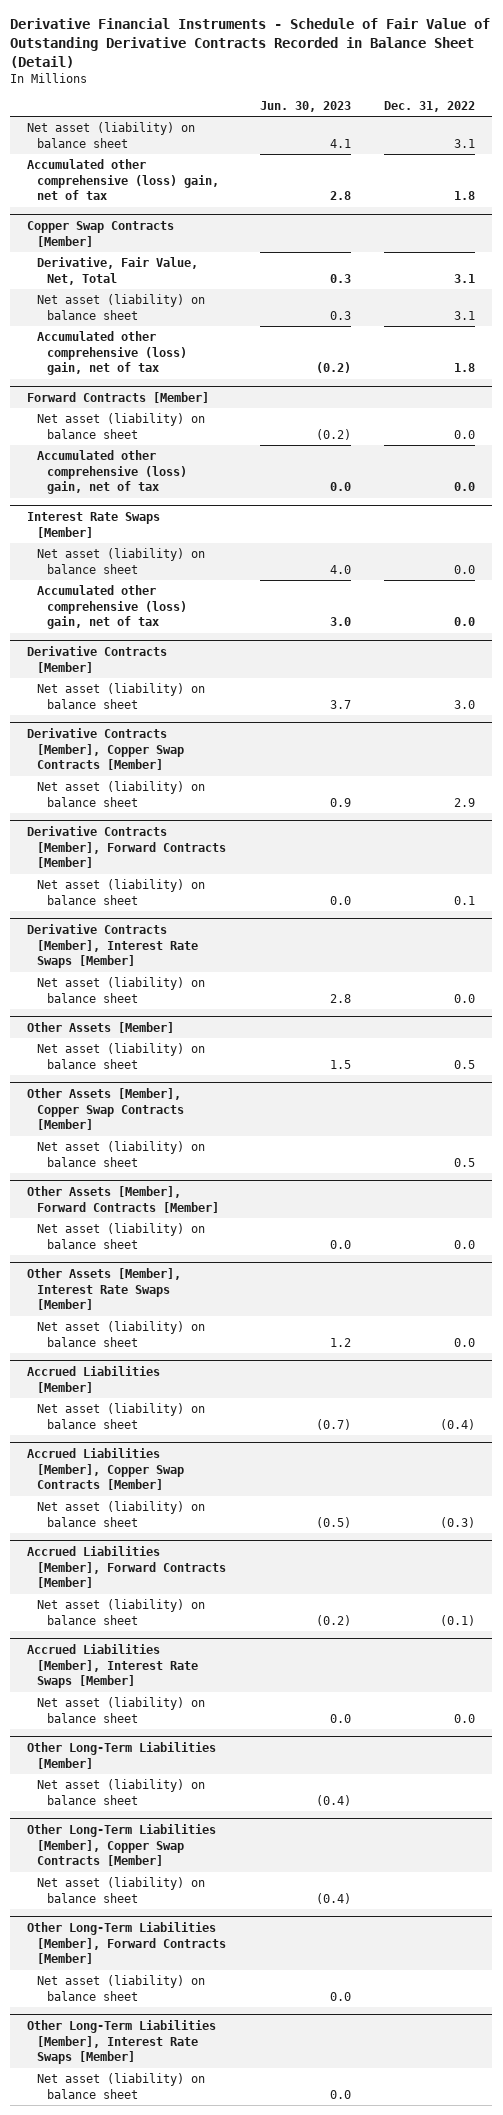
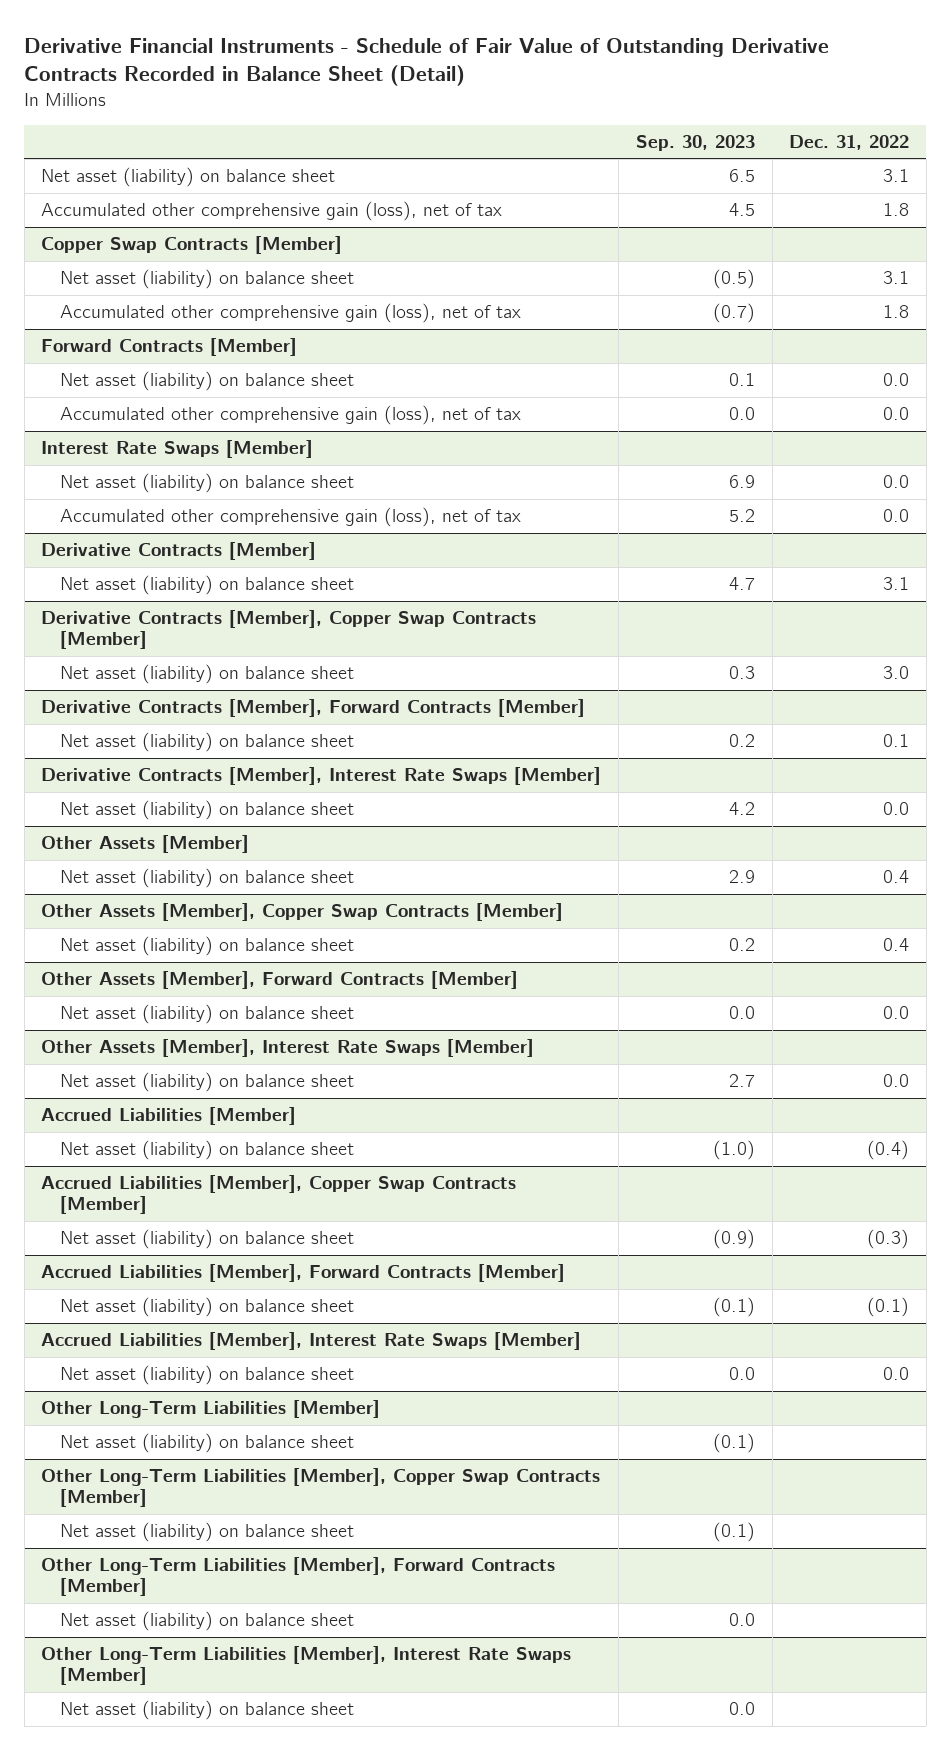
- | Jun. 30, 2023 | Dec. 31, 2022
+ | Sep. 30, 2023 | Dec. 31, 2022
- Accumulated other comprehensive (loss) gain, net of tax | 2.8 | 1.8
+ Accumulated other comprehensive gain (loss), net of tax | 4.5 | 1.8
@ Copper Swap Contracts [Member]
- Derivative, Fair Value, Net, Total | 0.3 | 3.1
- Accumulated other comprehensive (loss) gain, net of tax | (0.2) | 1.8
+ Accumulated other comprehensive gain (loss), net of tax | (0.7) | 1.8
@ Forward Contracts [Member]
- Accumulated other comprehensive (loss) gain, net of tax | 0.0 | 0.0
+ Accumulated other comprehensive gain (loss), net of tax | 0.0 | 0.0
@ Interest Rate Swaps [Member]
- Accumulated other comprehensive (loss) gain, net of tax | 3.0 | 0.0
+ Accumulated other comprehensive gain (loss), net of tax | 5.2 | 0.0
@ Derivative Contracts [Member]
- Net asset (liability) on balance sheet | 3.7 | 3.0
+ Net asset (liability) on balance sheet | 4.7 | 3.1
@ Derivative Contracts [Member], Copper Swap Contracts [Member]
- Net asset (liability) on balance sheet | 0.9 | 2.9
+ Net asset (liability) on balance sheet | 0.3 | 3.0
@ Other Assets [Member]
- Net asset (liability) on balance sheet | 1.5 | 0.5
+ Net asset (liability) on balance sheet | 2.9 | 0.4
@ Other Assets [Member], Copper Swap Contracts [Member]
- Net asset (liability) on balance sheet | | 0.5
+ Net asset (liability) on balance sheet | 0.2 | 0.4

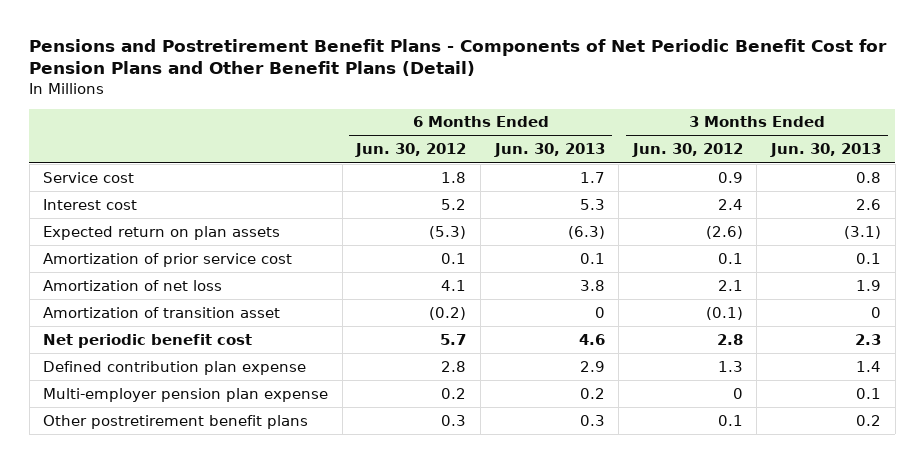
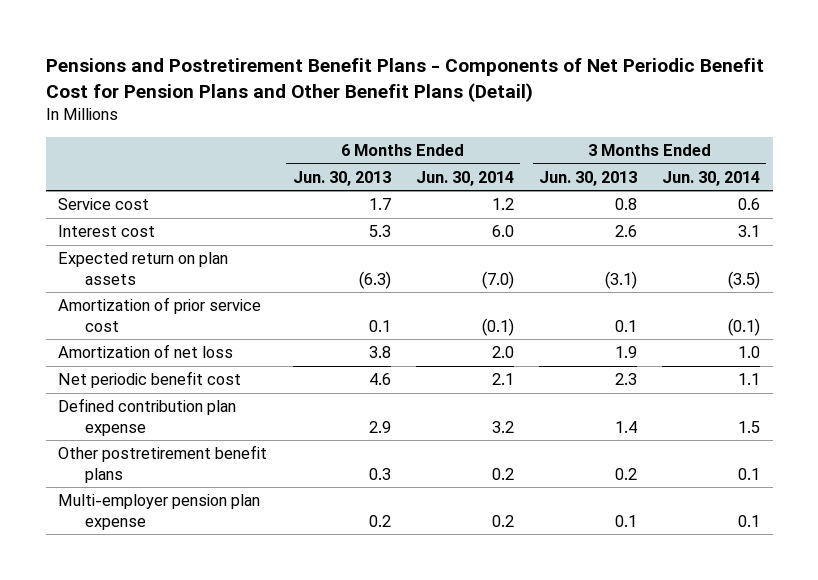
- | 6 Months Ended Jun. 30, 2012 | 6 Months Ended Jun. 30, 2013 | 3 Months Ended Jun. 30, 2012 | 3 Months Ended Jun. 30, 2013
+ | 6 Months Ended Jun. 30, 2013 | 6 Months Ended Jun. 30, 2014 | 3 Months Ended Jun. 30, 2013 | 3 Months Ended Jun. 30, 2014
- Amortization of transition asset | (0.2) | 0 | (0.1) | 0
moved down: Multi-employer pension plan expense | 0.2 | 0.2 | 0.1 | 0.1

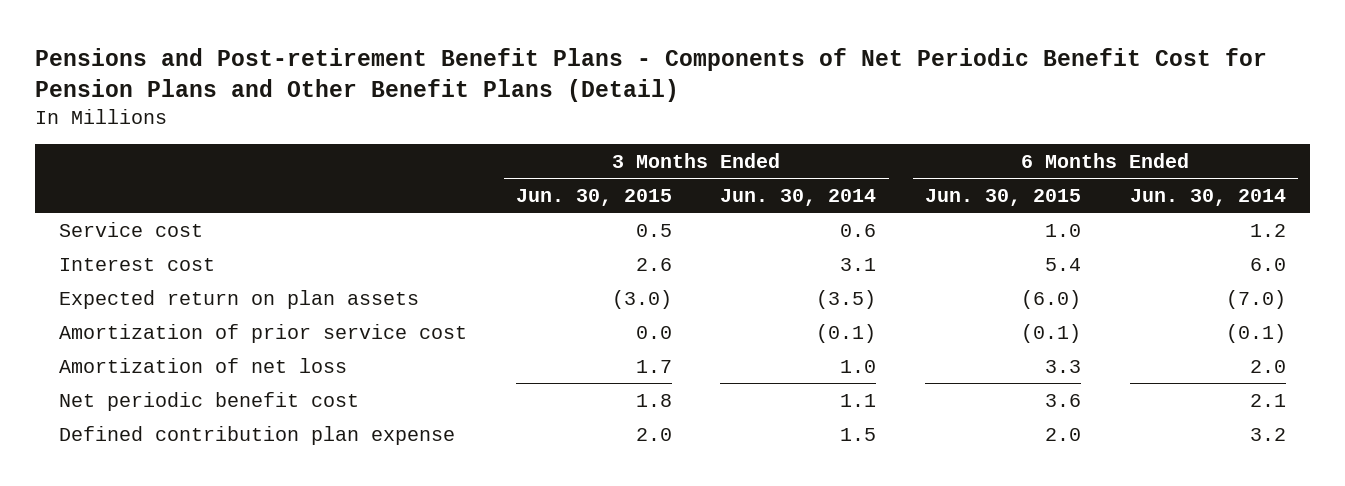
- Pensions and Postretirement Benefit Plans - Components of Net Periodic Benefit Cost for Pension Plans and Other Benefit Plans (Detail)
+ Pensions and Post-retirement Benefit Plans - Components of Net Periodic Benefit Cost for Pension Plans and Other Benefit Plans (Detail)
- | 6 Months Ended Jun. 30, 2013 | 6 Months Ended Jun. 30, 2014 | 3 Months Ended Jun. 30, 2013 | 3 Months Ended Jun. 30, 2014
+ | 3 Months Ended Jun. 30, 2015 | 3 Months Ended Jun. 30, 2014 | 6 Months Ended Jun. 30, 2015 | 6 Months Ended Jun. 30, 2014
- Other postretirement benefit plans | 0.3 | 0.2 | 0.2 | 0.1
- Multi-employer pension plan expense | 0.2 | 0.2 | 0.1 | 0.1

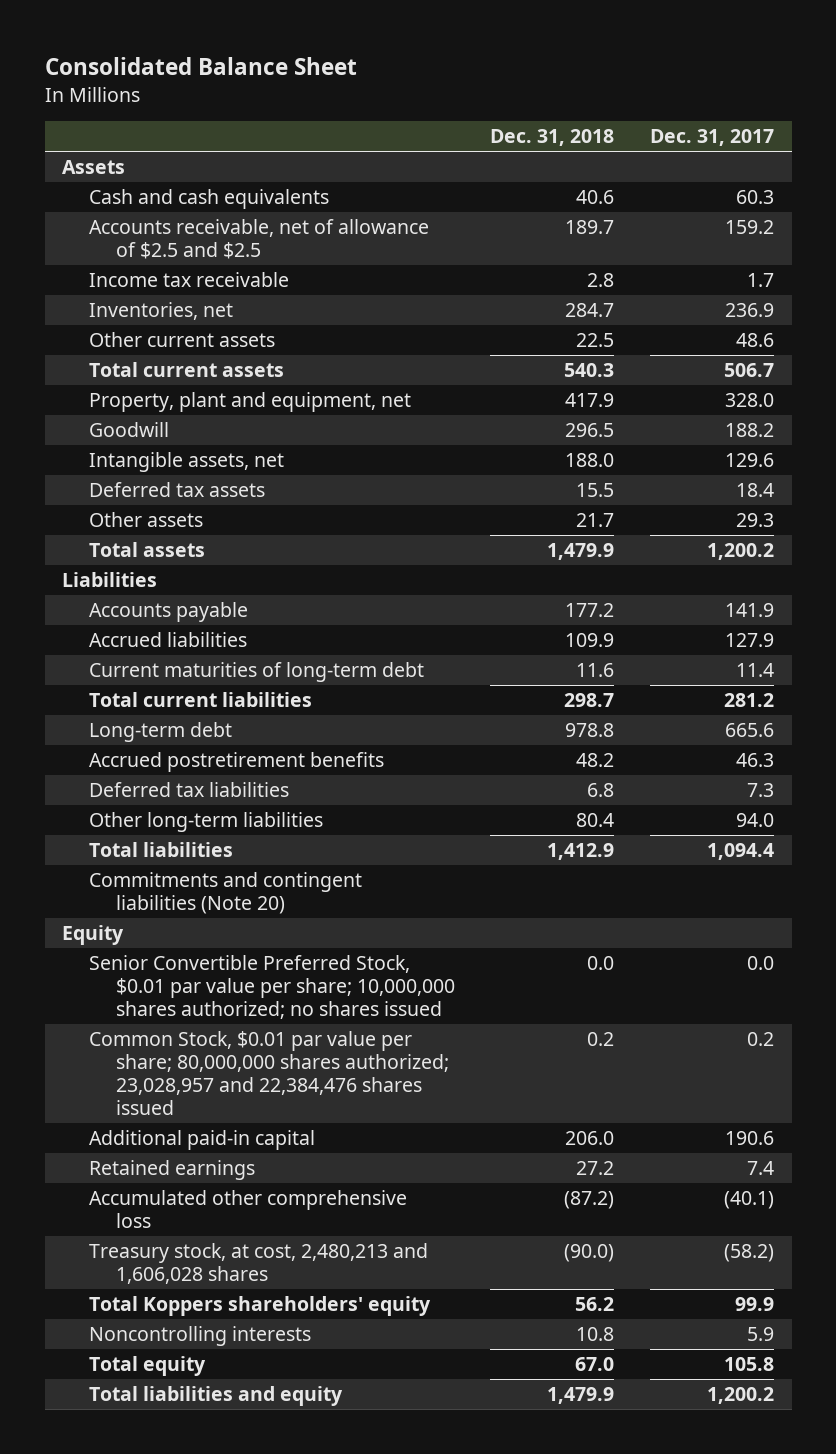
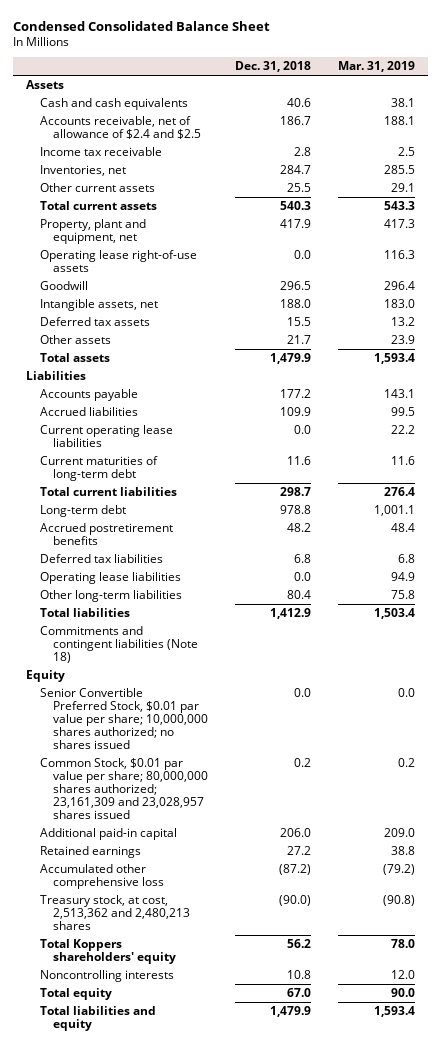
- Consolidated Balance Sheet
+ Condensed Consolidated Balance Sheet
- | Dec. 31, 2018 | Dec. 31, 2017
+ | Dec. 31, 2018 | Mar. 31, 2019
- Accounts receivable, net of allowance of $2.5 and $2.5 | 189.7 | 159.2
+ Accounts receivable, net of allowance of $2.4 and $2.5 | 186.7 | 188.1
- Other current assets | 22.5 | 48.6
+ Other current assets | 25.5 | 29.1
+ Operating lease right-of-use assets | 0.0 | 116.3
+ Current operating lease liabilities | 0.0 | 22.2
+ Operating lease liabilities | 0.0 | 94.9
- Commitments and contingent liabilities (Note 20)
+ Commitments and contingent liabilities (Note 18)
- Common Stock, $0.01 par value per share; 80,000,000 shares authorized; 23,028,957 and 22,384,476 shares issued | 0.2 | 0.2
+ Common Stock, $0.01 par value per share; 80,000,000 shares authorized; 23,161,309 and 23,028,957 shares issued | 0.2 | 0.2
- Treasury stock, at cost, 2,480,213 and 1,606,028 shares | (90.0) | (58.2)
+ Treasury stock, at cost, 2,513,362 and 2,480,213 shares | (90.0) | (90.8)

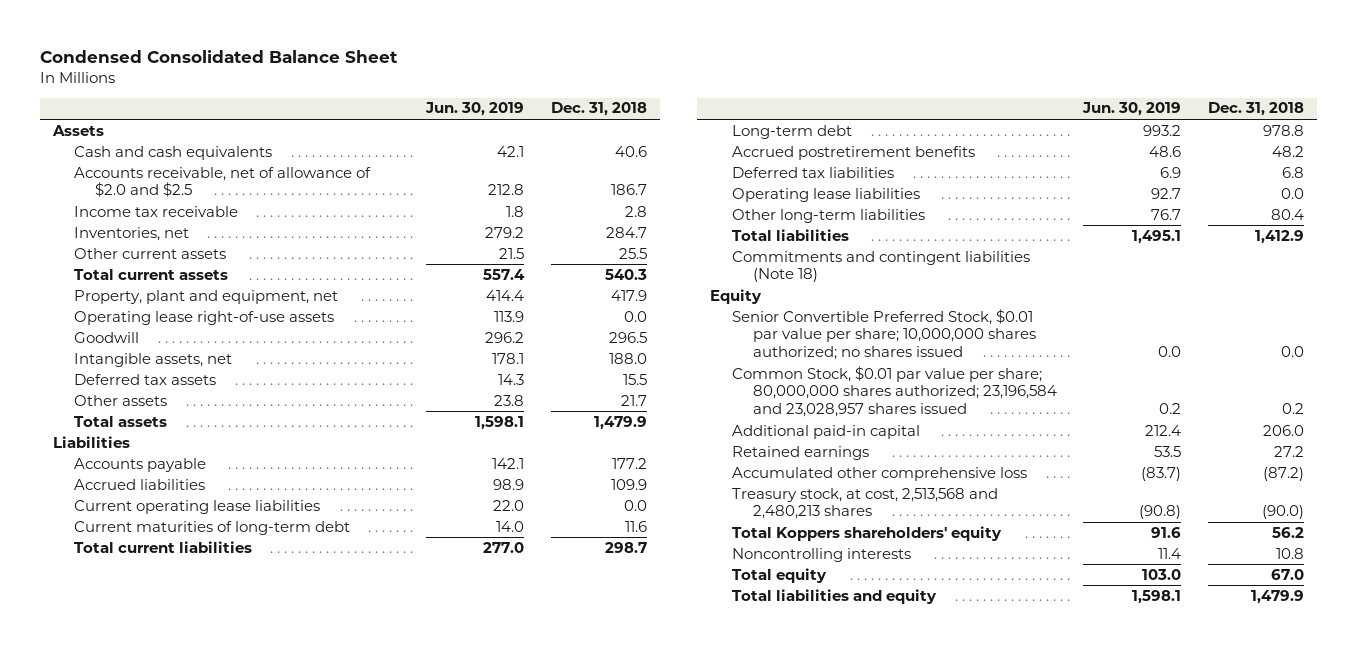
- | Dec. 31, 2018 | Mar. 31, 2019
+ | Jun. 30, 2019 | Dec. 31, 2018
- Accounts receivable, net of allowance of $2.4 and $2.5 | 186.7 | 188.1
+ Accounts receivable, net of allowance of $2.0 and $2.5 | 212.8 | 186.7
- Common Stock, $0.01 par value per share; 80,000,000 shares authorized; 23,161,309 and 23,028,957 shares issued | 0.2 | 0.2
+ Common Stock, $0.01 par value per share; 80,000,000 shares authorized; 23,196,584 and 23,028,957 shares issued | 0.2 | 0.2
- Treasury stock, at cost, 2,513,362 and 2,480,213 shares | (90.0) | (90.8)
+ Treasury stock, at cost, 2,513,568 and 2,480,213 shares | (90.8) | (90.0)

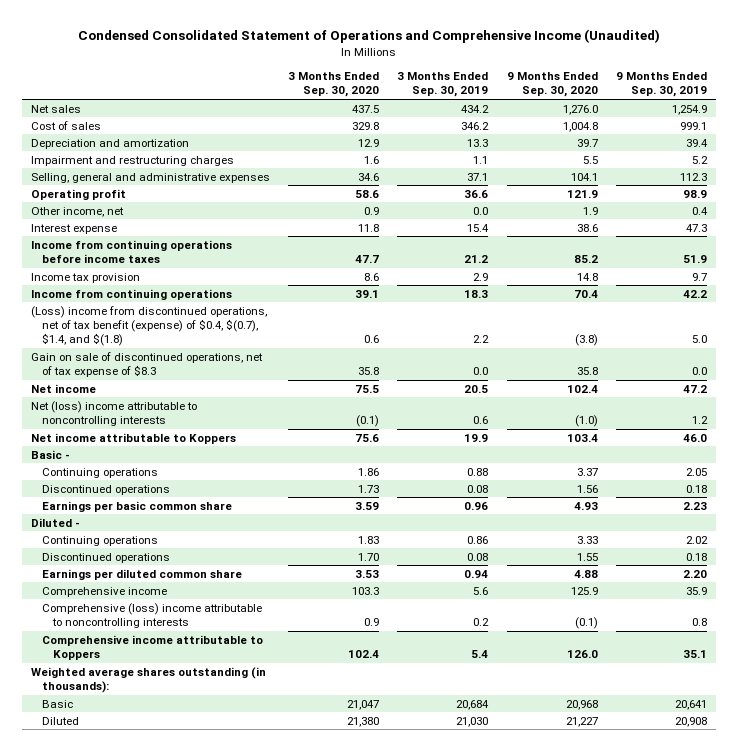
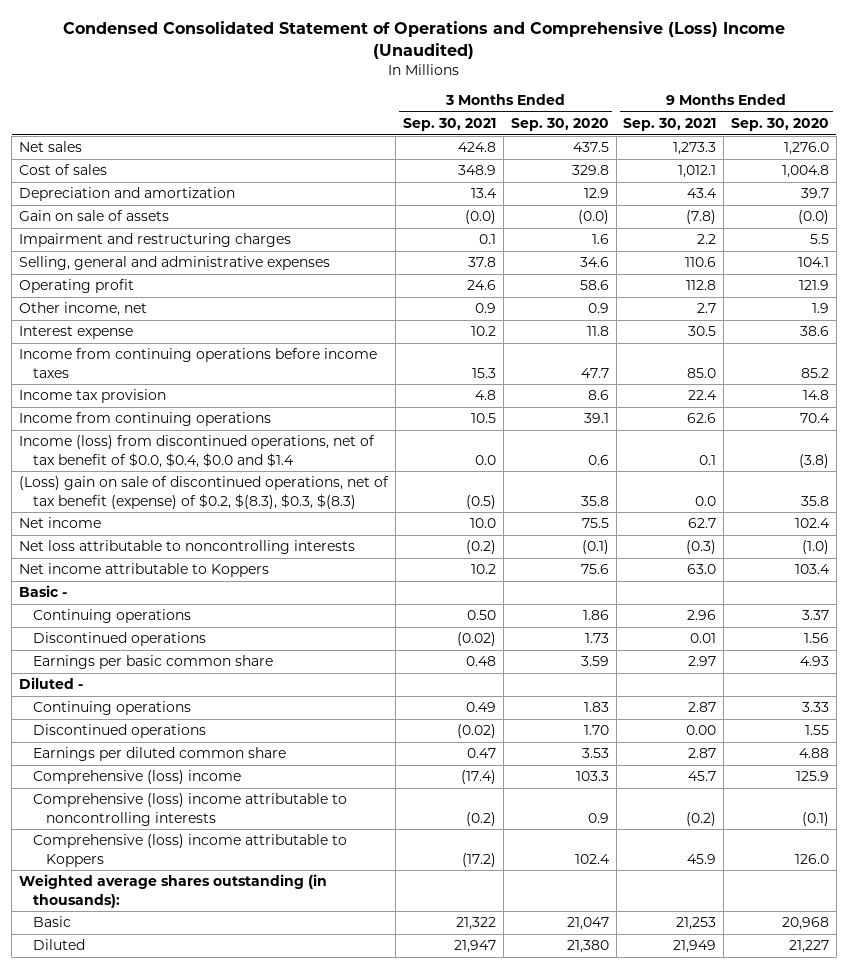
- Condensed Consolidated Statement of Operations and Comprehensive Income (Unaudited)
+ Condensed Consolidated Statement of Operations and Comprehensive (Loss) Income (Unaudited)
- | 3 Months Ended Sep. 30, 2020 | 3 Months Ended Sep. 30, 2019 | 9 Months Ended Sep. 30, 2020 | 9 Months Ended Sep. 30, 2019
+ | 3 Months Ended Sep. 30, 2021 | 3 Months Ended Sep. 30, 2020 | 9 Months Ended Sep. 30, 2021 | 9 Months Ended Sep. 30, 2020
+ Gain on sale of assets | (0.0) | (0.0) | (7.8) | (0.0)
- (Loss) income from discontinued operations, net of tax benefit (expense) of $0.4, $(0.7), $1.4, and $(1.8) | 0.6 | 2.2 | (3.8) | 5.0
- Gain on sale of discontinued operations, net of tax expense of $8.3 | 35.8 | 0.0 | 35.8 | 0.0
+ Income (loss) from discontinued operations, net of tax benefit of $0.0, $0.4, $0.0 and $1.4 | 0.0 | 0.6 | 0.1 | (3.8)
+ (Loss) gain on sale of discontinued operations, net of tax benefit (expense) of $0.2, $(8.3), $0.3, $(8.3) | (0.5) | 35.8 | 0.0 | 35.8
- Net (loss) income attributable to noncontrolling interests | (0.1) | 0.6 | (1.0) | 1.2
+ Net loss attributable to noncontrolling interests | (0.2) | (0.1) | (0.3) | (1.0)
- Comprehensive income | 103.3 | 5.6 | 125.9 | 35.9
+ Comprehensive (loss) income | (17.4) | 103.3 | 45.7 | 125.9
- Comprehensive income attributable to Koppers | 102.4 | 5.4 | 126.0 | 35.1
+ Comprehensive (loss) income attributable to Koppers | (17.2) | 102.4 | 45.9 | 126.0

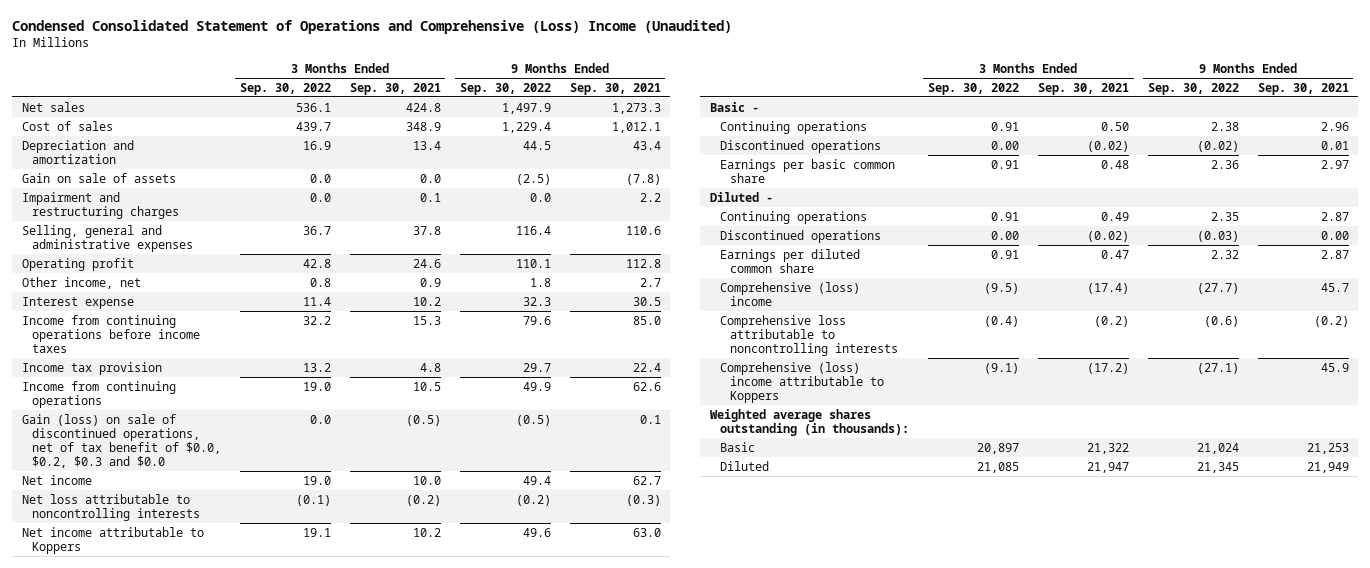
- | 3 Months Ended Sep. 30, 2021 | 3 Months Ended Sep. 30, 2020 | 9 Months Ended Sep. 30, 2021 | 9 Months Ended Sep. 30, 2020
+ | 3 Months Ended Sep. 30, 2022 | 3 Months Ended Sep. 30, 2021 | 9 Months Ended Sep. 30, 2022 | 9 Months Ended Sep. 30, 2021
- Gain on sale of assets | (0.0) | (0.0) | (7.8) | (0.0)
+ Gain on sale of assets | 0.0 | 0.0 | (2.5) | (7.8)
- Income (loss) from discontinued operations, net of tax benefit of $0.0, $0.4, $0.0 and $1.4 | 0.0 | 0.6 | 0.1 | (3.8)
- (Loss) gain on sale of discontinued operations, net of tax benefit (expense) of $0.2, $(8.3), $0.3, $(8.3) | (0.5) | 35.8 | 0.0 | 35.8
+ Gain (loss) on sale of discontinued operations, net of tax benefit of $0.0, $0.2, $0.3 and $0.0 | 0.0 | (0.5) | (0.5) | 0.1
- Comprehensive (loss) income attributable to noncontrolling interests | (0.2) | 0.9 | (0.2) | (0.1)
+ Comprehensive loss attributable to noncontrolling interests | (0.4) | (0.2) | (0.6) | (0.2)

